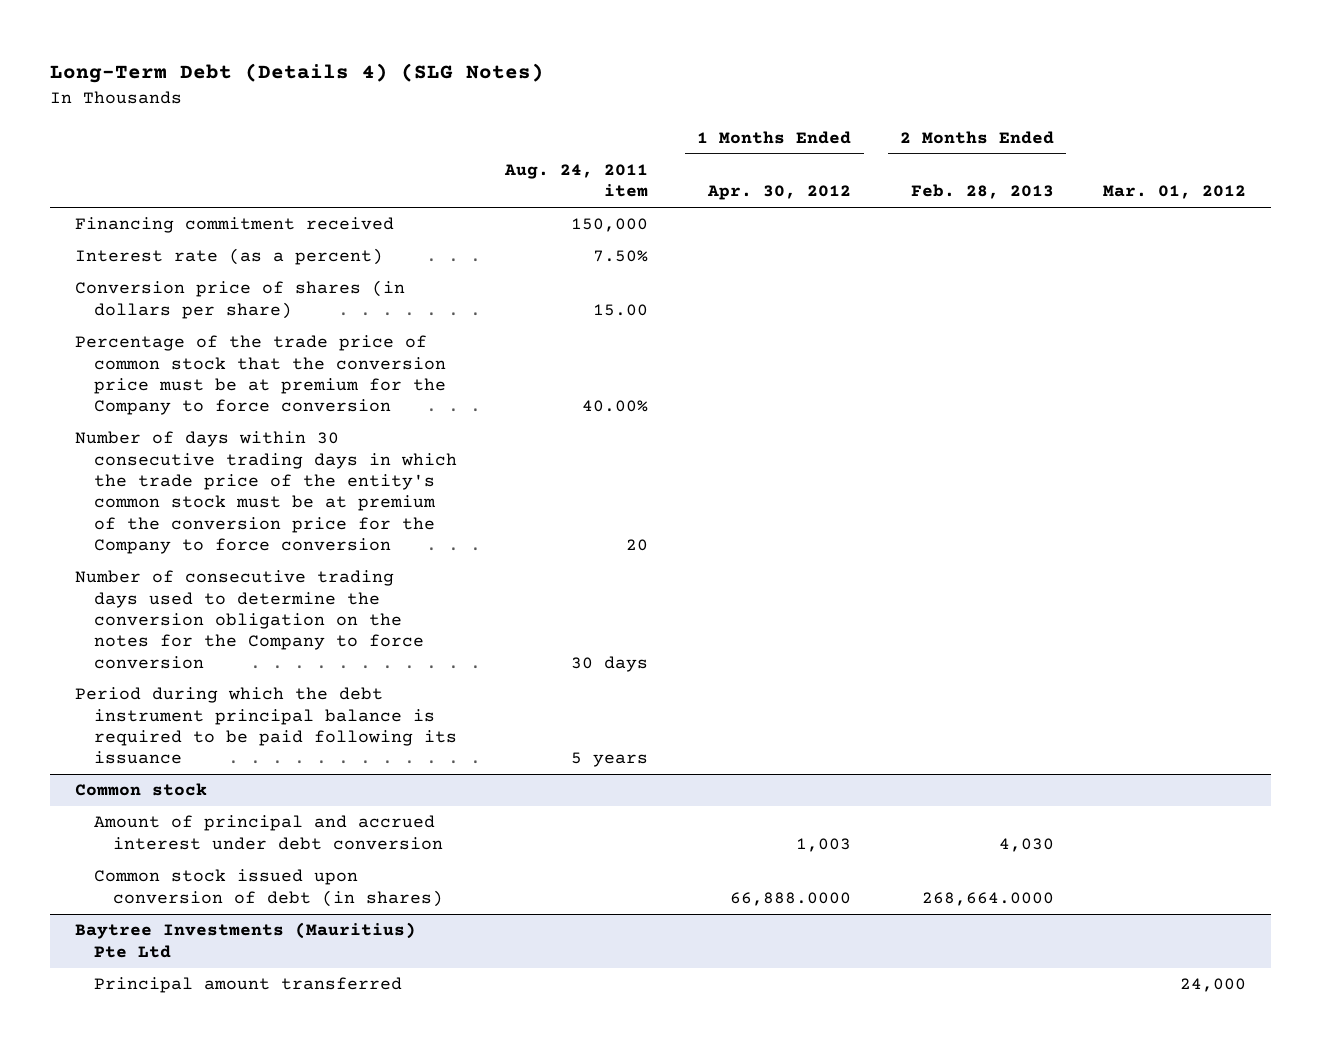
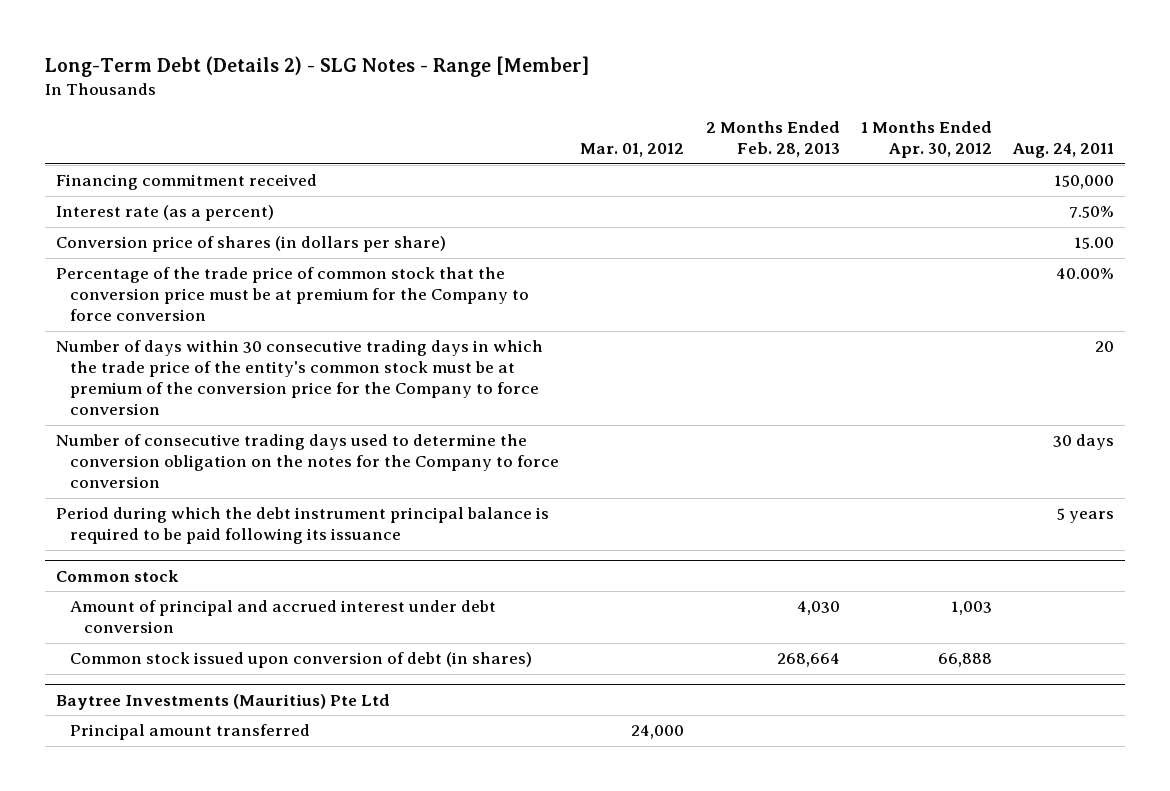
- Long-Term Debt (Details 4) (SLG Notes)
+ Long-Term Debt (Details 2) - SLG Notes - Range [Member]
- | Aug. 24, 2011 item | 1 Months Ended Apr. 30, 2012 | 2 Months Ended Feb. 28, 2013 | Mar. 01, 2012
+ | Mar. 01, 2012 | 2 Months Ended Feb. 28, 2013 | 1 Months Ended Apr. 30, 2012 | Aug. 24, 2011
@ Common stock
- Common stock issued upon conversion of debt (in shares) | | 66,888.0000 | 268,664.0000 |
+ Common stock issued upon conversion of debt (in shares) | | 268,664 | 66,888 |

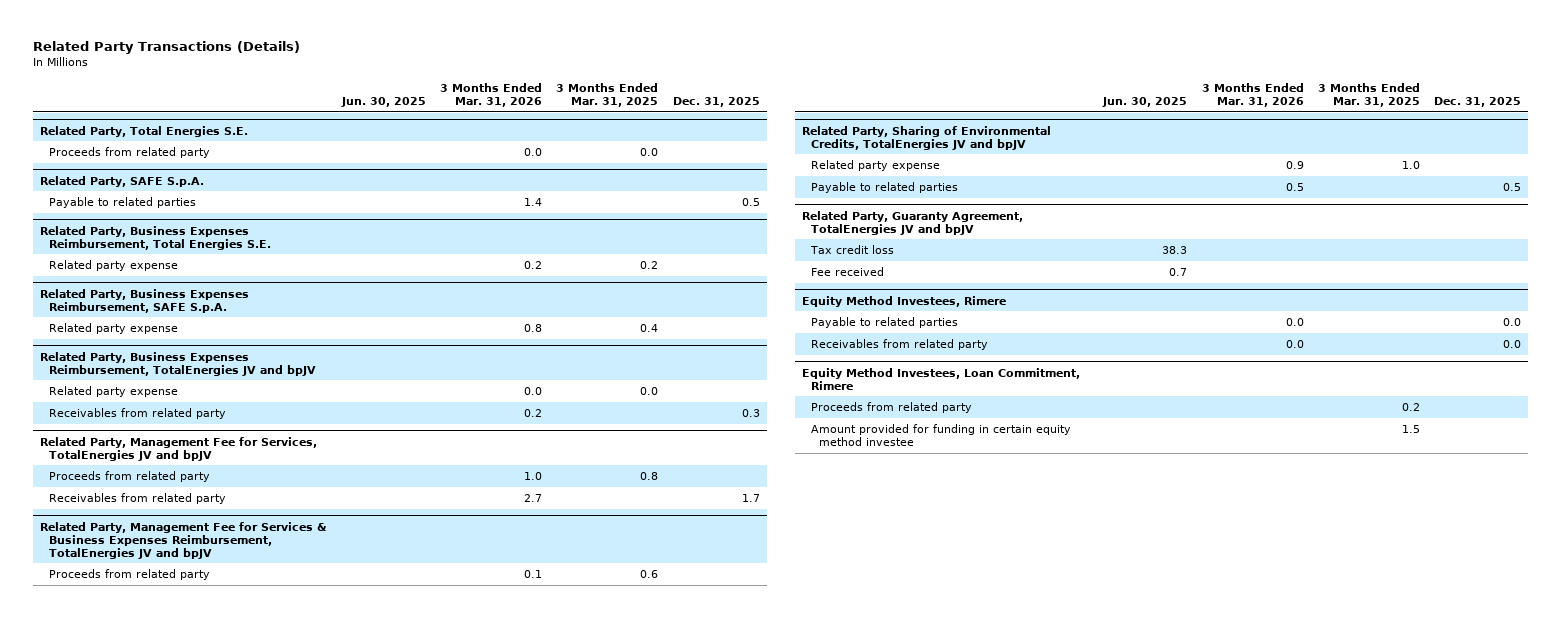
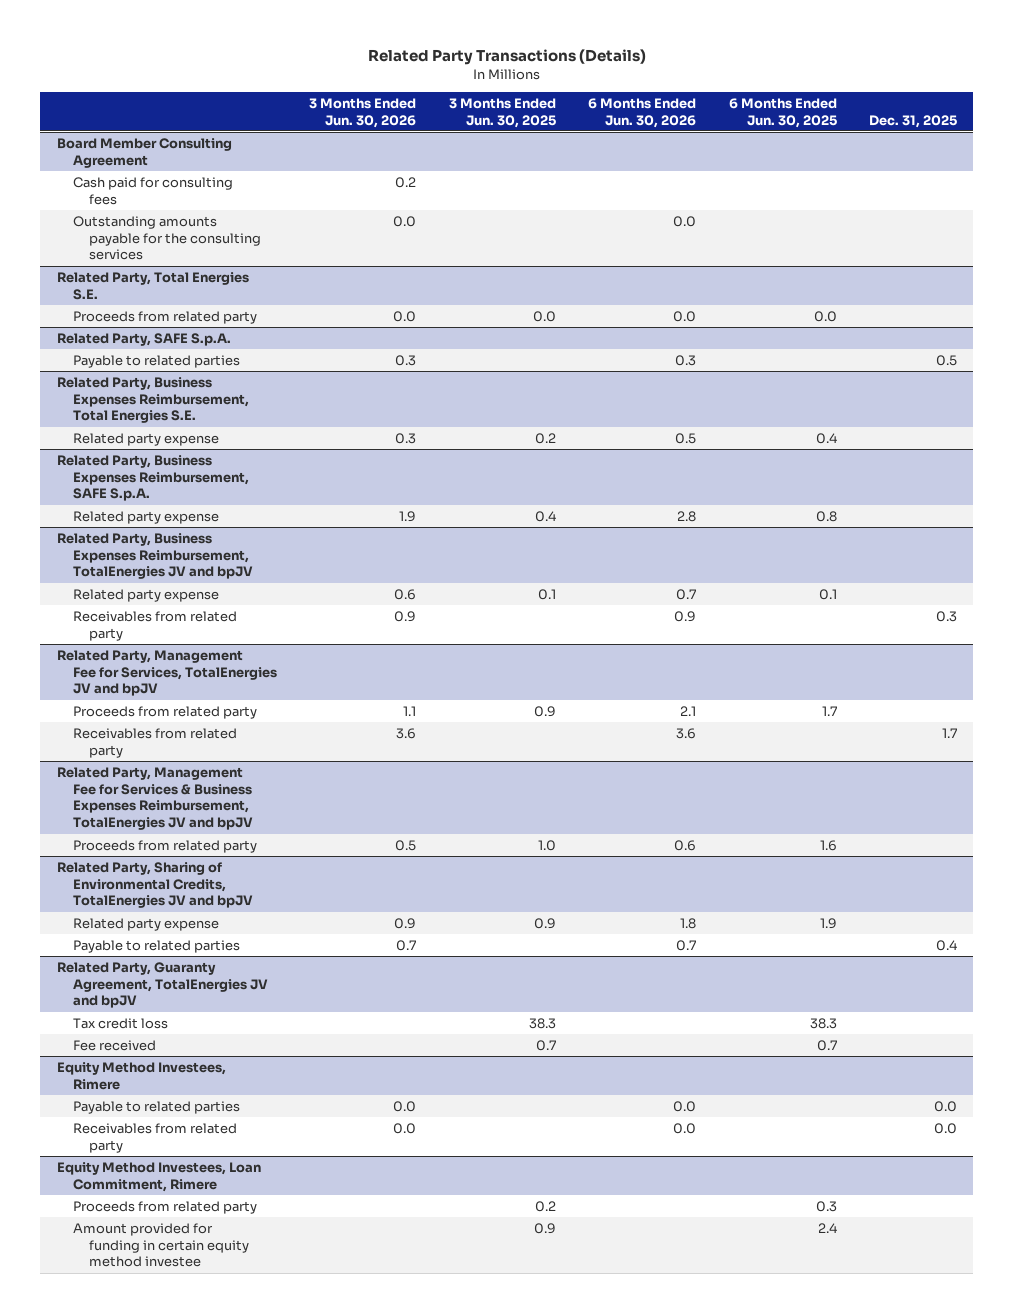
- | Jun. 30, 2025 | 3 Months Ended Mar. 31, 2026 | 3 Months Ended Mar. 31, 2025 | Dec. 31, 2025
+ | 3 Months Ended Jun. 30, 2026 | 3 Months Ended Jun. 30, 2025 | 6 Months Ended Jun. 30, 2026 | 6 Months Ended Jun. 30, 2025 | Dec. 31, 2025
+ Board Member Consulting Agreement
+ Cash paid for consulting fees | 0.2 | | | |
+ Outstanding amounts payable for the consulting services | 0.0 | | 0.0 | |
@ Related Party, Sharing of Environmental Credits, TotalEnergies JV and bpJV
- Payable to related parties | | 0.5 | | 0.5
+ Payable to related parties | 0.7 | | 0.7 | | 0.4

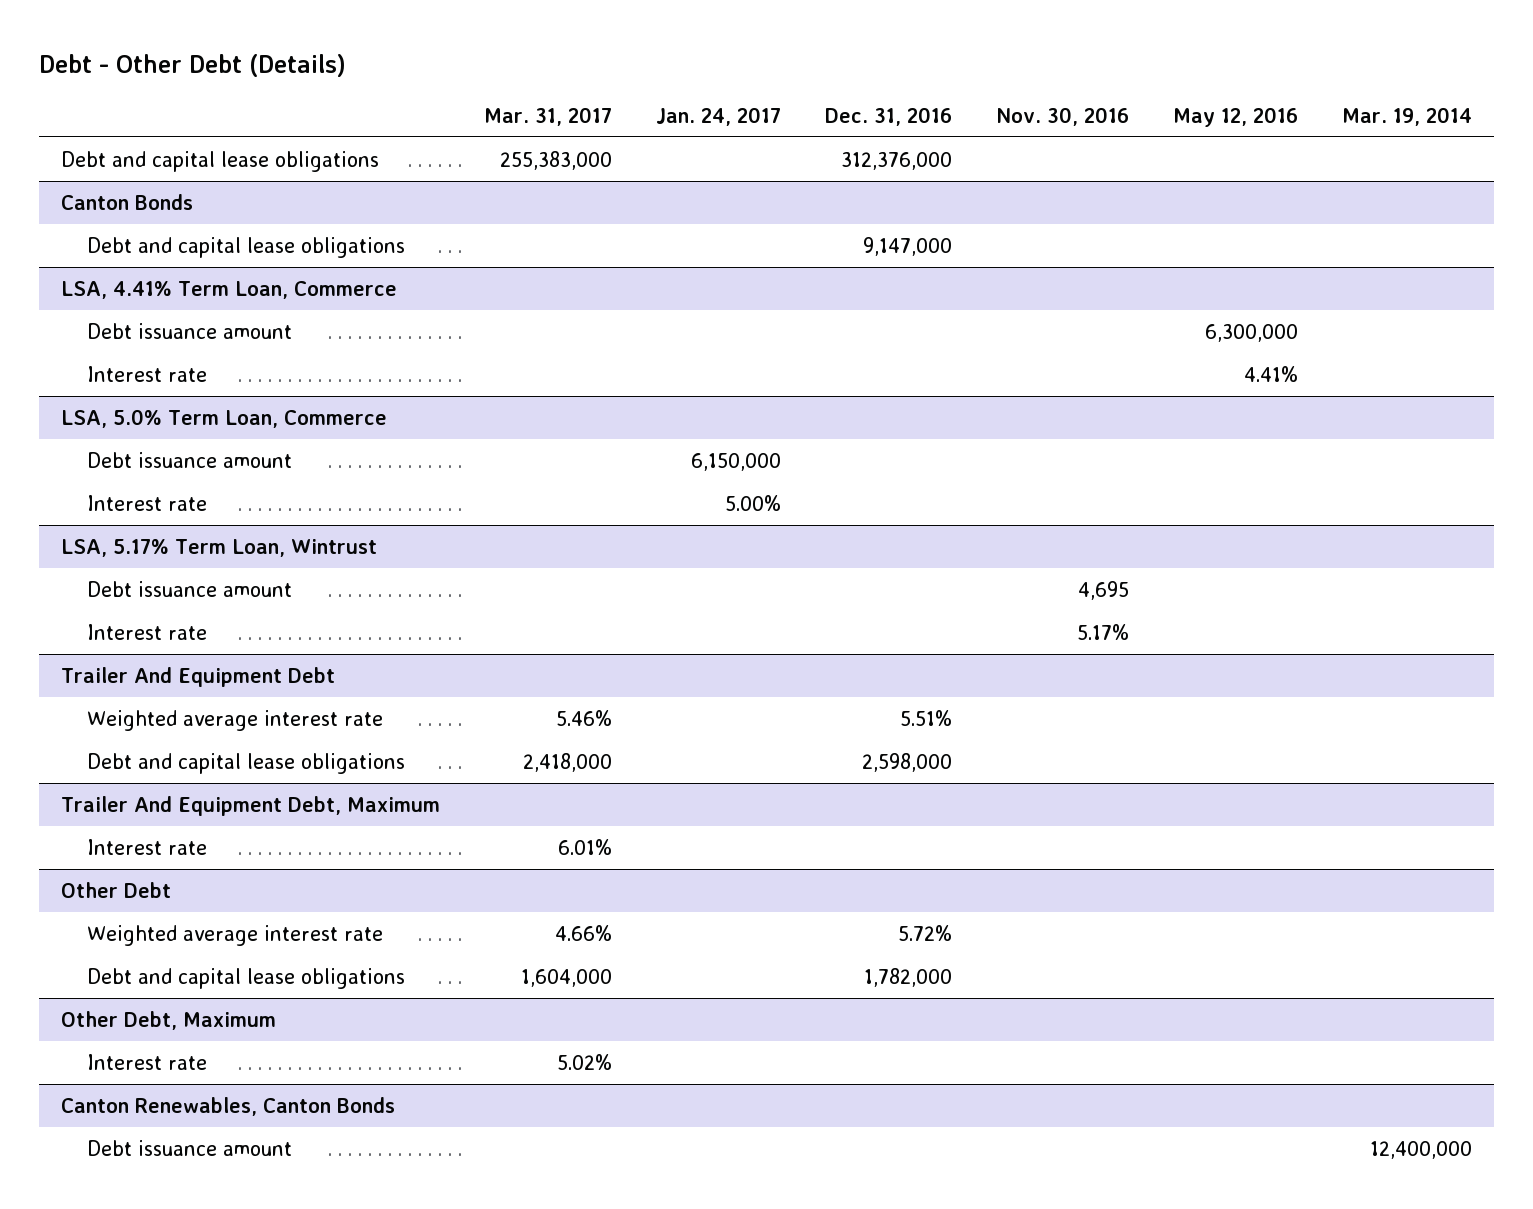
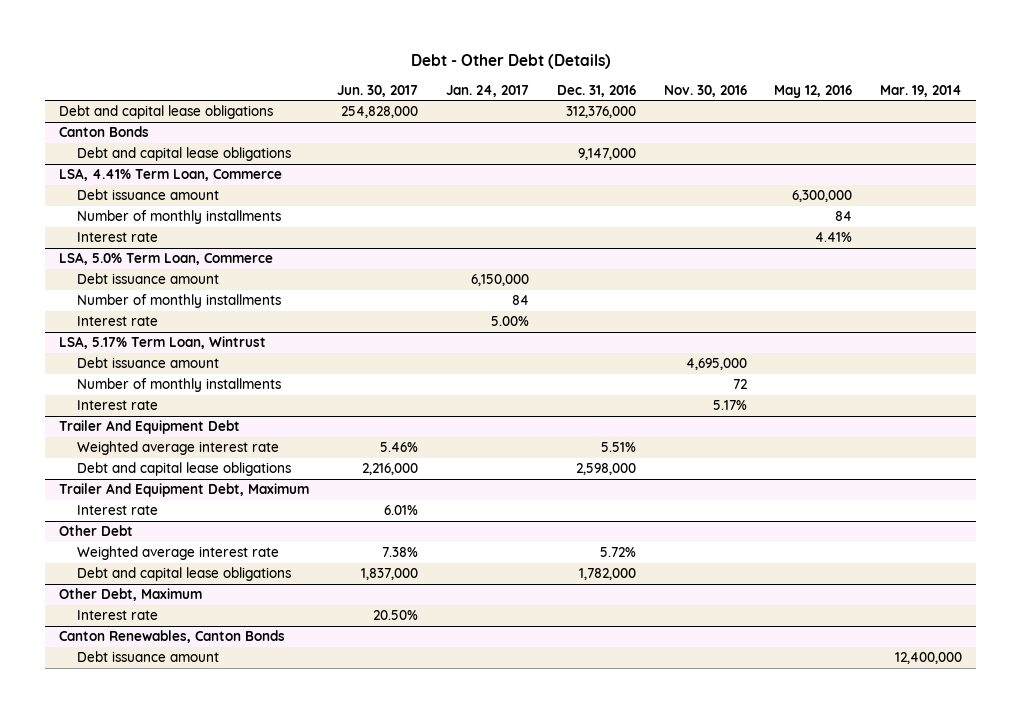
- | Mar. 31, 2017 | Jan. 24, 2017 | Dec. 31, 2016 | Nov. 30, 2016 | May 12, 2016 | Mar. 19, 2014
+ | Jun. 30, 2017 | Jan. 24, 2017 | Dec. 31, 2016 | Nov. 30, 2016 | May 12, 2016 | Mar. 19, 2014
@ LSA, 4.41% Term Loan, Commerce
+ Number of monthly installments | | | | | 84 |
@ LSA, 5.0% Term Loan, Commerce
+ Number of monthly installments | | 84 | | | |
@ LSA, 5.17% Term Loan, Wintrust
- Debt issuance amount | | | | 4,695 | |
+ Debt issuance amount | | | | 4,695,000 | |
+ Number of monthly installments | | | | 72 | |

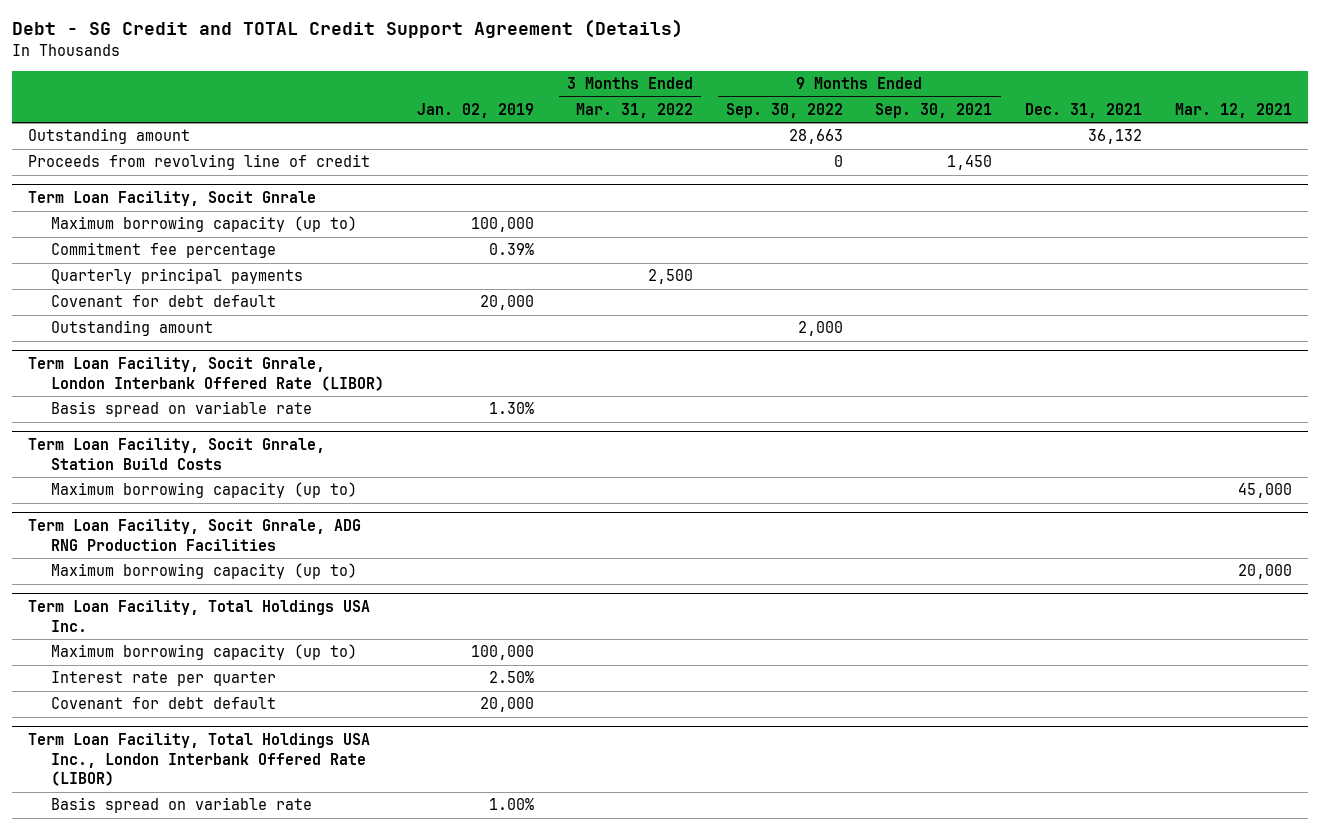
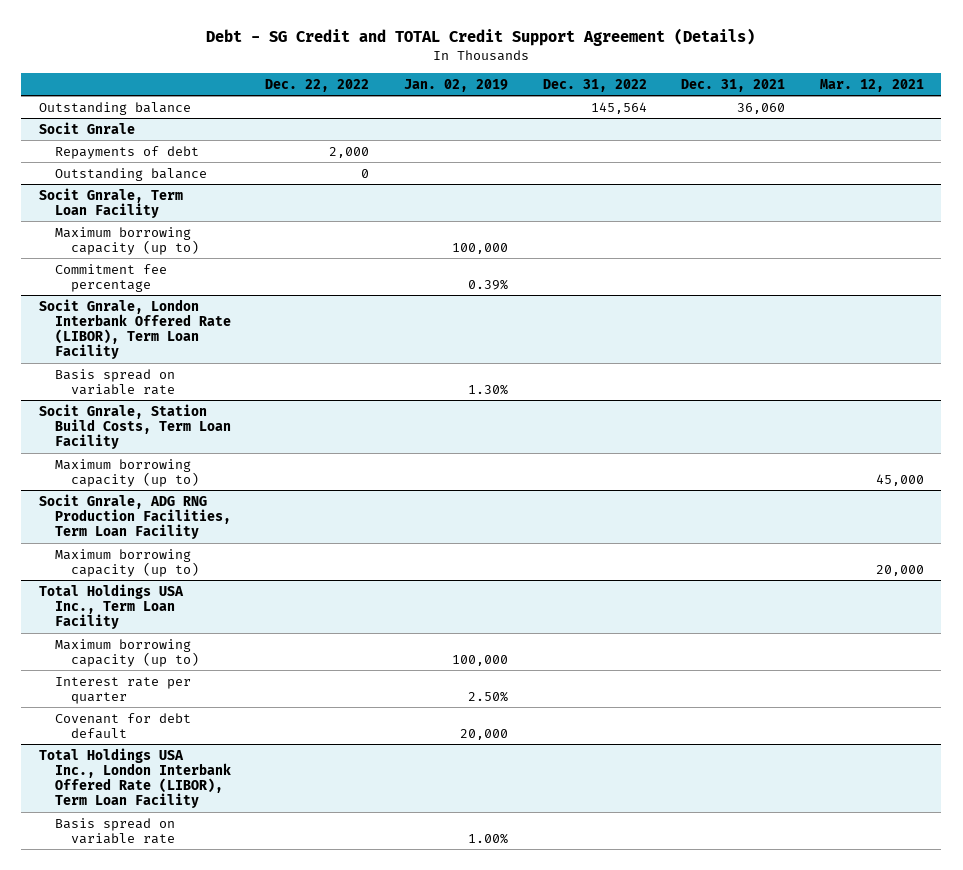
- | Jan. 02, 2019 | 3 Months Ended Mar. 31, 2022 | 9 Months Ended Sep. 30, 2022 | 9 Months Ended Sep. 30, 2021 | Dec. 31, 2021 | Mar. 12, 2021
+ | Dec. 22, 2022 | Jan. 02, 2019 | Dec. 31, 2022 | Dec. 31, 2021 | Mar. 12, 2021
- Outstanding amount | | | 28,663 | | 36,132 |
- Proceeds from revolving line of credit | | | 0 | 1,450 | |
- Term Loan Facility, Socit Gnrale
+ Outstanding balance | | | 145,564 | 36,060 |
+ Socit Gnrale
+ Repayments of debt | 2,000 | | | |
+ Outstanding balance | 0 | | | |
+ Socit Gnrale, Term Loan Facility
- Quarterly principal payments | | 2,500 | | | |
- Covenant for debt default | 20,000 | | | | |
- Outstanding amount | | | 2,000 | | |
- Term Loan Facility, Socit Gnrale, London Interbank Offered Rate (LIBOR)
+ Socit Gnrale, London Interbank Offered Rate (LIBOR), Term Loan Facility
- Term Loan Facility, Socit Gnrale, Station Build Costs
+ Socit Gnrale, Station Build Costs, Term Loan Facility
- Term Loan Facility, Socit Gnrale, ADG RNG Production Facilities
+ Socit Gnrale, ADG RNG Production Facilities, Term Loan Facility
- Term Loan Facility, Total Holdings USA Inc.
+ Total Holdings USA Inc., Term Loan Facility
- Term Loan Facility, Total Holdings USA Inc., London Interbank Offered Rate (LIBOR)
+ Total Holdings USA Inc., London Interbank Offered Rate (LIBOR), Term Loan Facility

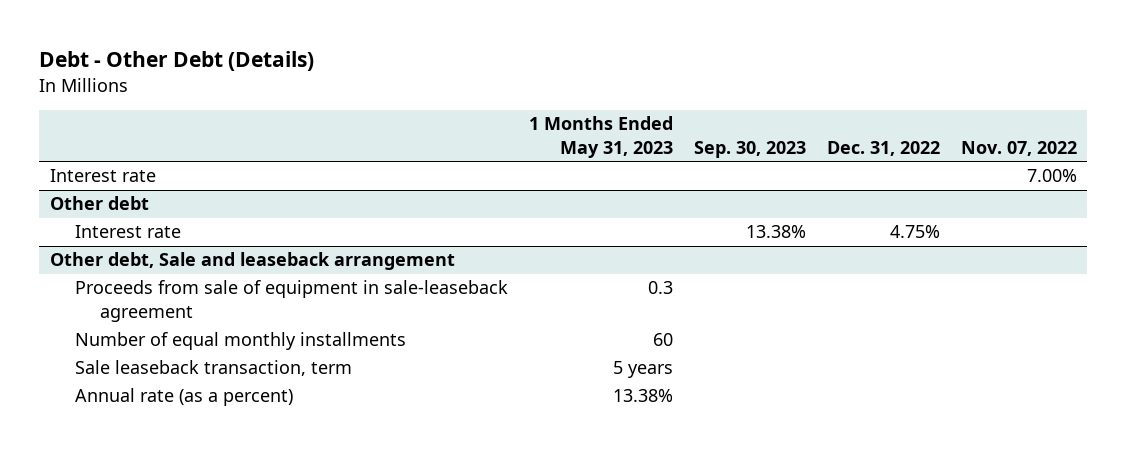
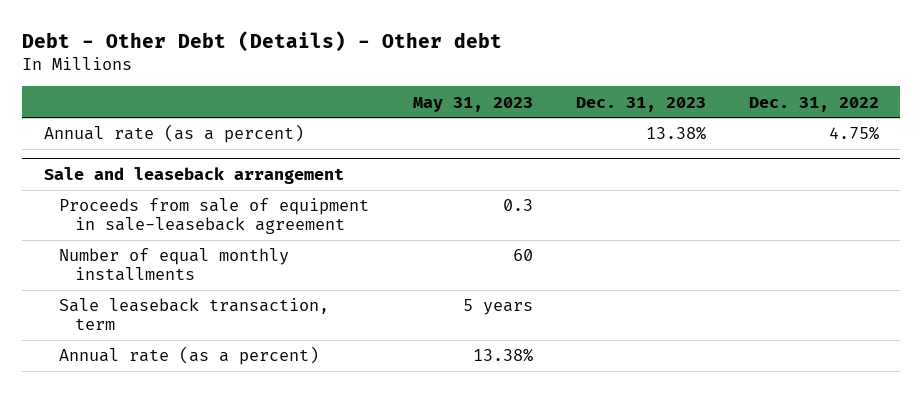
- Debt - Other Debt (Details)
+ Debt - Other Debt (Details) - Other debt
- | 1 Months Ended May 31, 2023 | Sep. 30, 2023 | Dec. 31, 2022 | Nov. 07, 2022
+ | May 31, 2023 | Dec. 31, 2023 | Dec. 31, 2022
- Interest rate | | | | 7.00%
- Other debt
- Interest rate | | 13.38% | 4.75% |
- Other debt, Sale and leaseback arrangement
- Proceeds from sale of equipment in sale-leaseback agreement | 0.3 | | |
- Number of equal monthly installments | 60 | | |
- Sale leaseback transaction, term | 5 years | | |
- Annual rate (as a percent) | 13.38% | | |
+ Annual rate (as a percent) | | 13.38% | 4.75%
+ Sale and leaseback arrangement
+ Proceeds from sale of equipment in sale-leaseback agreement | 0.3 | |
+ Number of equal monthly installments | 60 | |
+ Sale leaseback transaction, term | 5 years | |
+ Annual rate (as a percent) | 13.38% | |

